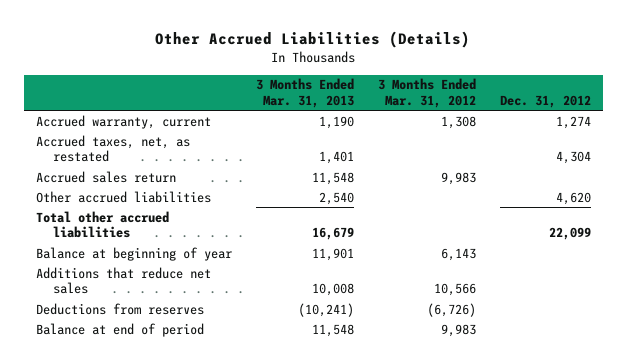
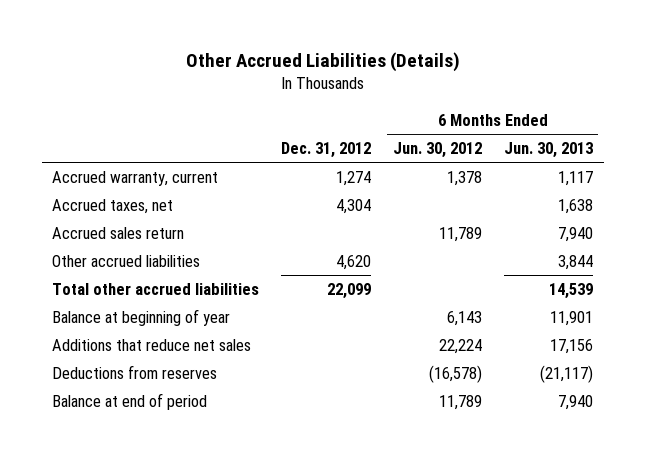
- | 3 Months Ended Mar. 31, 2013 | 3 Months Ended Mar. 31, 2012 | Dec. 31, 2012
+ | Dec. 31, 2012 | 6 Months Ended Jun. 30, 2012 | 6 Months Ended Jun. 30, 2013
- Accrued taxes, net, as restated | 1,401 | | 4,304
+ Accrued taxes, net | 4,304 | | 1,638

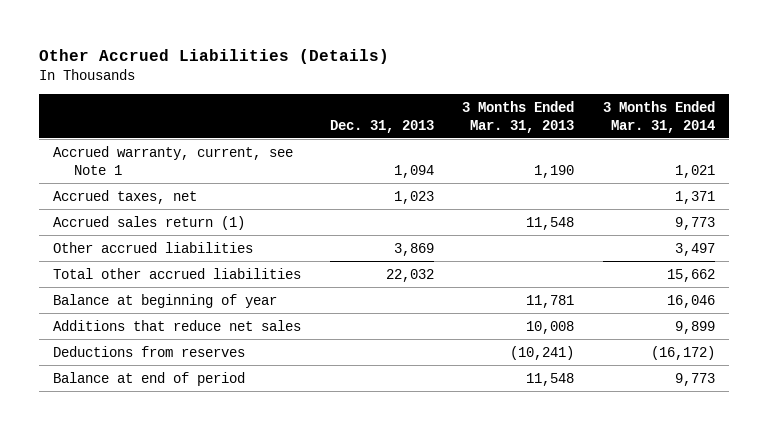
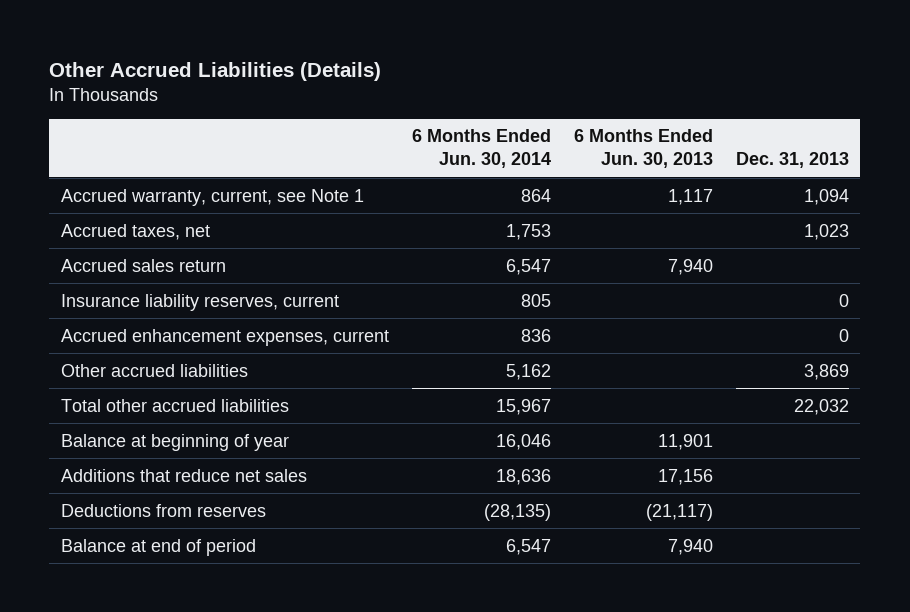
- | Dec. 31, 2013 | 3 Months Ended Mar. 31, 2013 | 3 Months Ended Mar. 31, 2014
+ | 6 Months Ended Jun. 30, 2014 | 6 Months Ended Jun. 30, 2013 | Dec. 31, 2013
- Accrued sales return (1) | | 11,548 | 9,773
+ Accrued sales return | 6,547 | 7,940 |
+ Insurance liability reserves, current | 805 | | 0
+ Accrued enhancement expenses, current | 836 | | 0

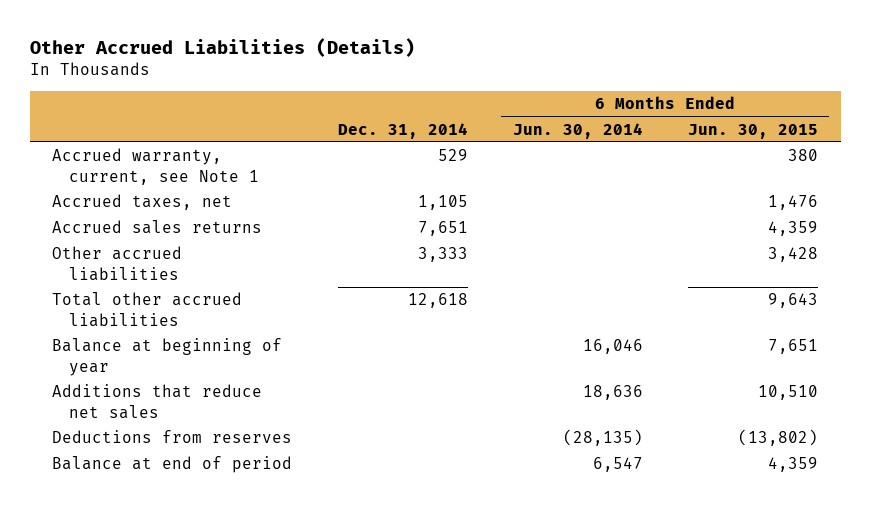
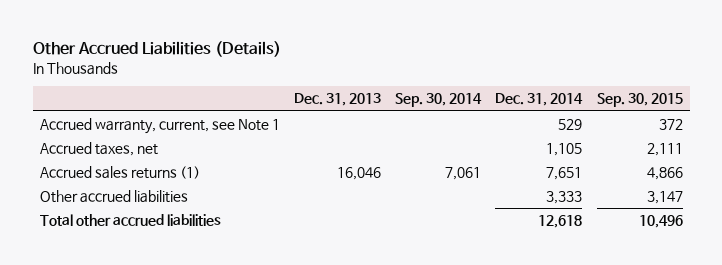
- | Dec. 31, 2014 | 6 Months Ended Jun. 30, 2014 | 6 Months Ended Jun. 30, 2015
+ | Dec. 31, 2013 | Sep. 30, 2014 | Dec. 31, 2014 | Sep. 30, 2015
- Accrued sales returns | 7,651 | | 4,359
+ Accrued sales returns (1) | 16,046 | 7,061 | 7,651 | 4,866
- Balance at beginning of year | | 16,046 | 7,651
- Additions that reduce net sales | | 18,636 | 10,510
- Deductions from reserves | | (28,135) | (13,802)
- Balance at end of period | | 6,547 | 4,359

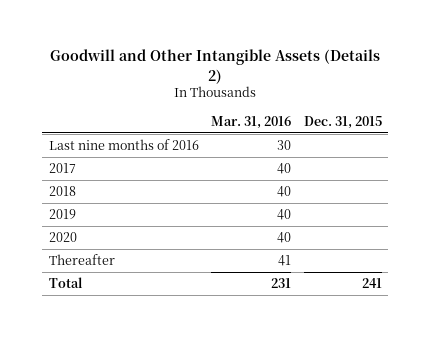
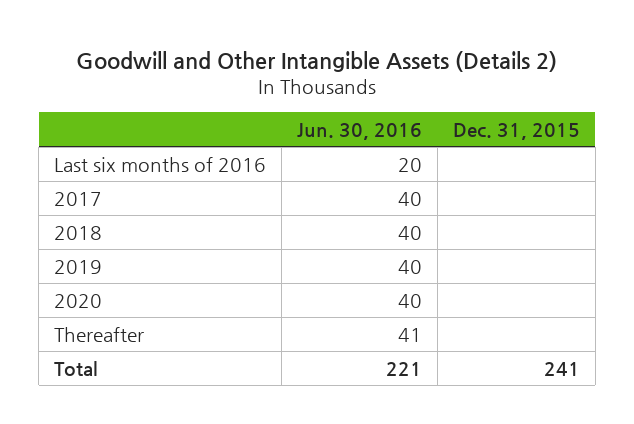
- | Mar. 31, 2016 | Dec. 31, 2015
+ | Jun. 30, 2016 | Dec. 31, 2015
- Last nine months of 2016 | 30 |
+ Last six months of 2016 | 20 |

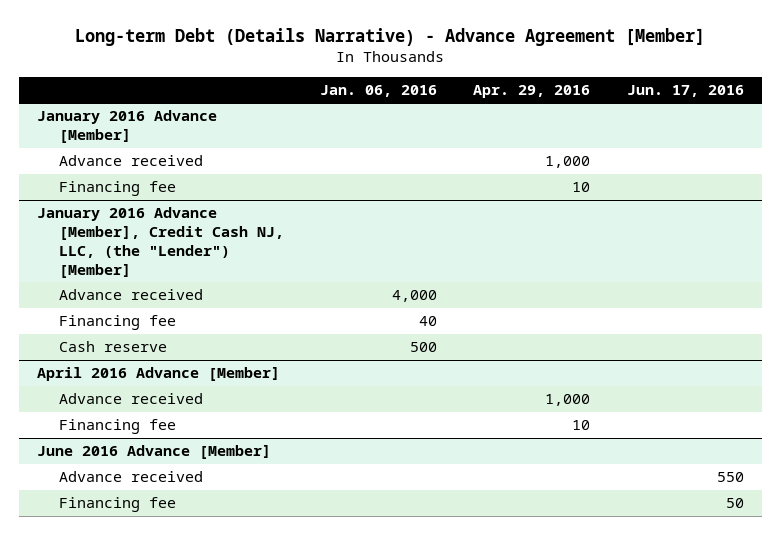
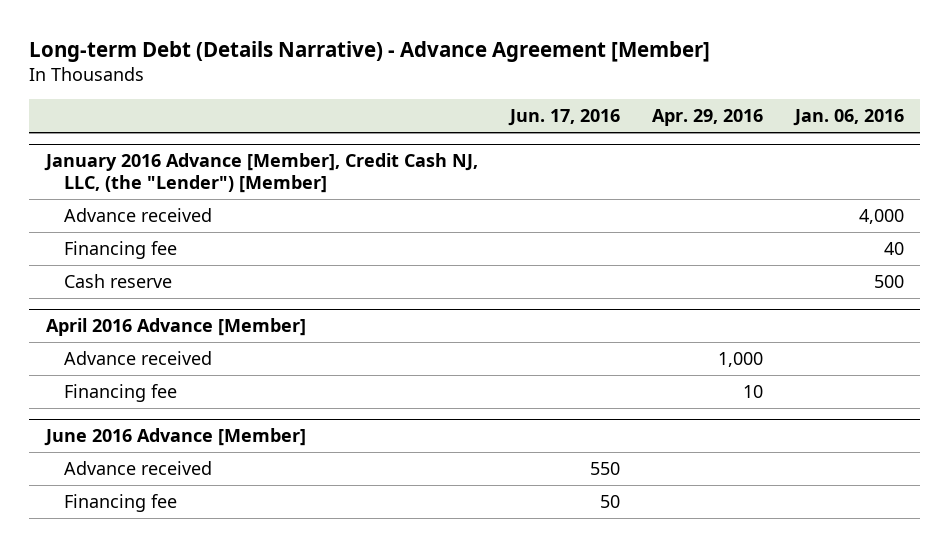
- | Jan. 06, 2016 | Apr. 29, 2016 | Jun. 17, 2016
+ | Jun. 17, 2016 | Apr. 29, 2016 | Jan. 06, 2016
- January 2016 Advance [Member]
- Advance received | | 1,000 |
- Financing fee | | 10 |

